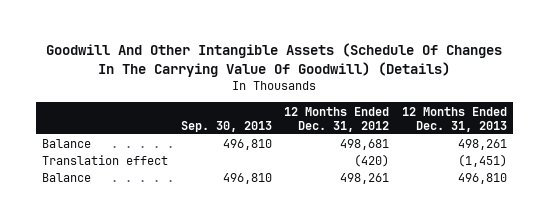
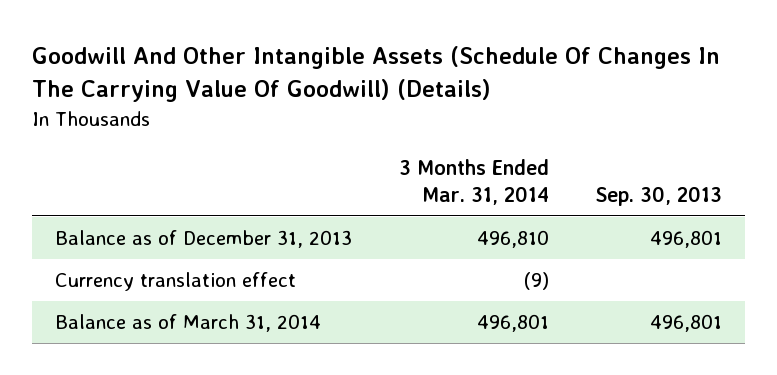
- | Sep. 30, 2013 | 12 Months Ended Dec. 31, 2012 | 12 Months Ended Dec. 31, 2013
+ | 3 Months Ended Mar. 31, 2014 | Sep. 30, 2013
- Balance | 496,810 | 498,681 | 498,261
- Translation effect | | (420) | (1,451)
- Balance | 496,810 | 498,261 | 496,810
+ Balance as of December 31, 2013 | 496,810 | 496,801
+ Currency translation effect | (9) |
+ Balance as of March 31, 2014 | 496,801 | 496,801

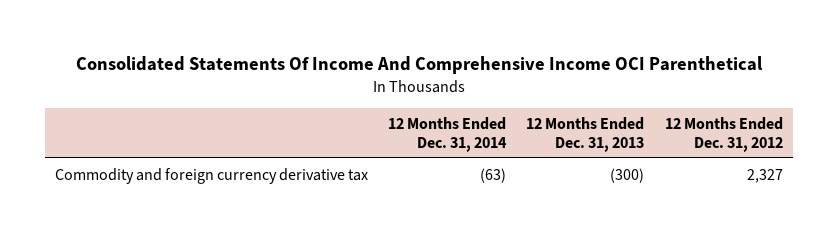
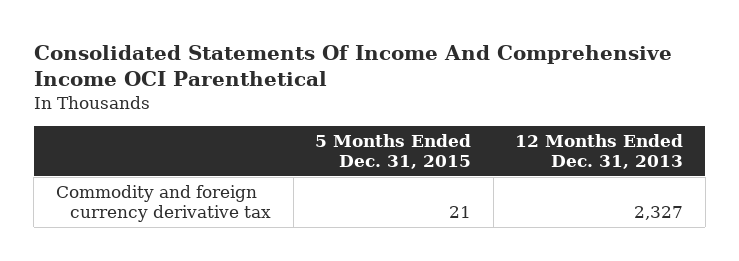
- | 12 Months Ended Dec. 31, 2014 | 12 Months Ended Dec. 31, 2013 | 12 Months Ended Dec. 31, 2012
+ | 5 Months Ended Dec. 31, 2015 | 12 Months Ended Dec. 31, 2013
- Commodity and foreign currency derivative tax | (63) | (300) | 2,327
+ Commodity and foreign currency derivative tax | 21 | 2,327

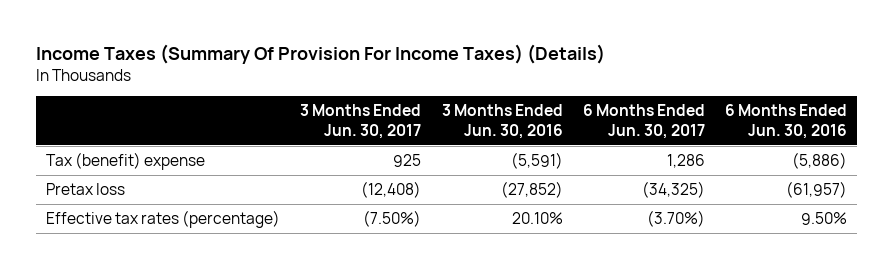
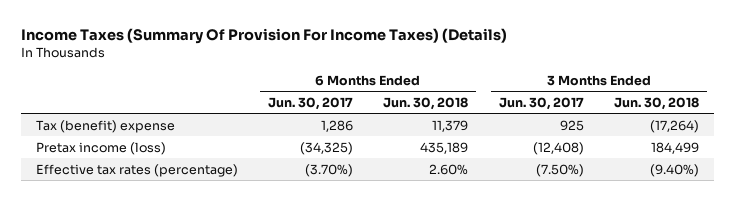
- | 3 Months Ended Jun. 30, 2017 | 3 Months Ended Jun. 30, 2016 | 6 Months Ended Jun. 30, 2017 | 6 Months Ended Jun. 30, 2016
+ | 6 Months Ended Jun. 30, 2017 | 6 Months Ended Jun. 30, 2018 | 3 Months Ended Jun. 30, 2017 | 3 Months Ended Jun. 30, 2018
- Pretax loss | (12,408) | (27,852) | (34,325) | (61,957)
+ Pretax income (loss) | (34,325) | 435,189 | (12,408) | 184,499

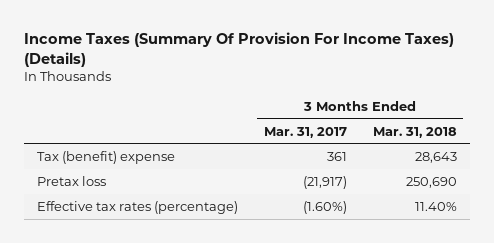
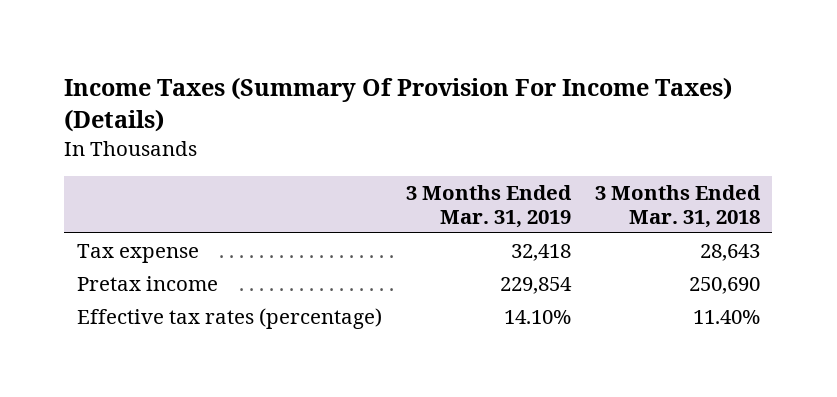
- | 3 Months Ended Mar. 31, 2017 | 3 Months Ended Mar. 31, 2018
+ | 3 Months Ended Mar. 31, 2019 | 3 Months Ended Mar. 31, 2018
- Tax (benefit) expense | 361 | 28,643
- Pretax loss | (21,917) | 250,690
+ Tax expense | 32,418 | 28,643
+ Pretax income | 229,854 | 250,690

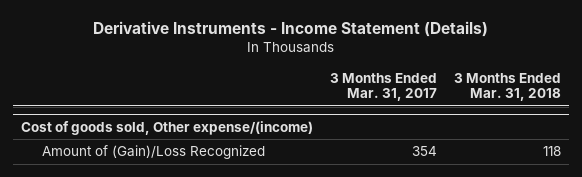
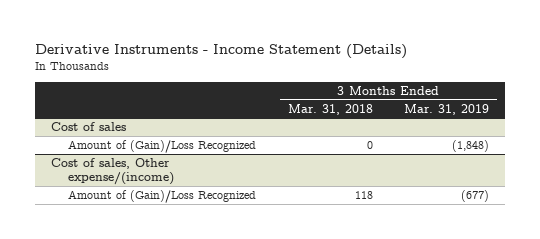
- | 3 Months Ended Mar. 31, 2017 | 3 Months Ended Mar. 31, 2018
+ | 3 Months Ended Mar. 31, 2018 | 3 Months Ended Mar. 31, 2019
- Cost of goods sold, Other expense/(income)
+ Cost of sales
+ Amount of (Gain)/Loss Recognized | 0 | (1,848)
+ Cost of sales, Other expense/(income)

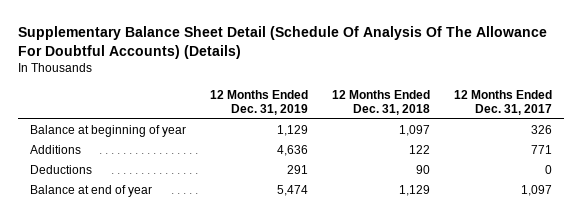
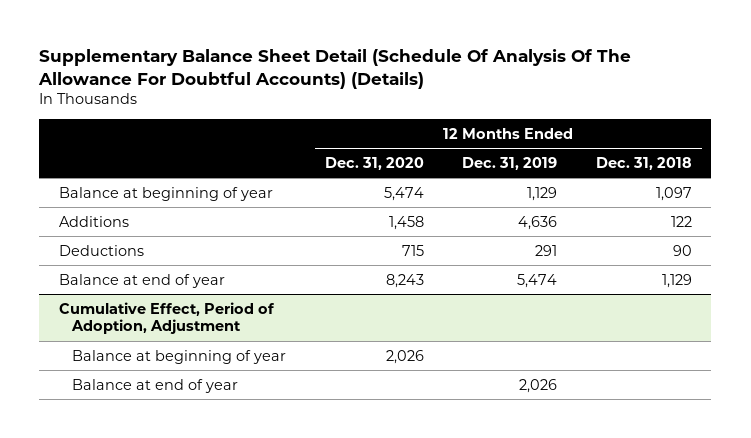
- | 12 Months Ended Dec. 31, 2019 | 12 Months Ended Dec. 31, 2018 | 12 Months Ended Dec. 31, 2017
+ | 12 Months Ended Dec. 31, 2020 | 12 Months Ended Dec. 31, 2019 | 12 Months Ended Dec. 31, 2018
+ Cumulative Effect, Period of Adoption, Adjustment
+ Balance at beginning of year | 2,026 | |
+ Balance at end of year | | 2,026 |

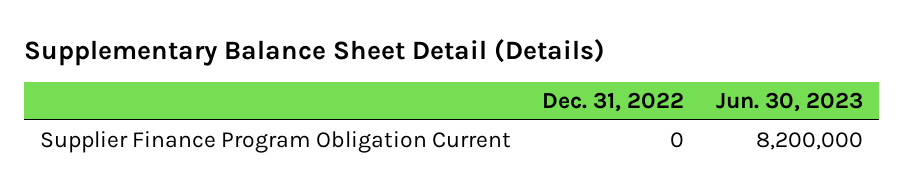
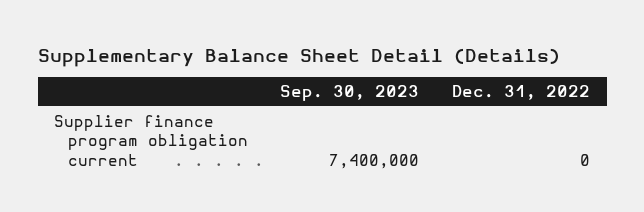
- | Dec. 31, 2022 | Jun. 30, 2023
+ | Sep. 30, 2023 | Dec. 31, 2022
- Supplier Finance Program Obligation Current | 0 | 8,200,000
+ Supplier finance program obligation current | 7,400,000 | 0

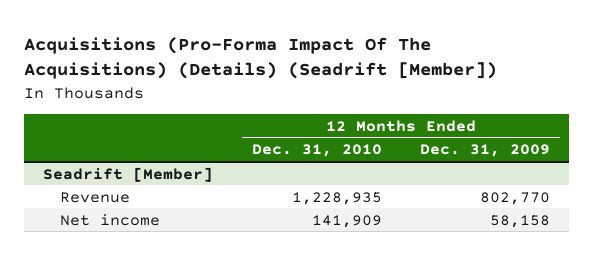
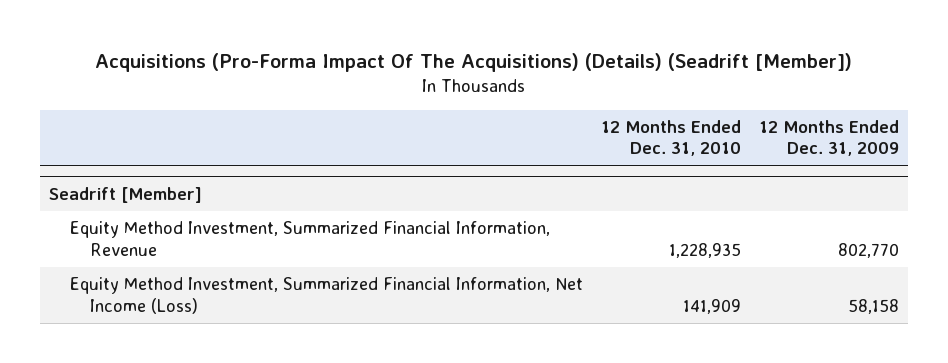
@ Seadrift [Member]
- Revenue | 1,228,935 | 802,770
- Net income | 141,909 | 58,158
+ Equity Method Investment, Summarized Financial Information, Revenue | 1,228,935 | 802,770
+ Equity Method Investment, Summarized Financial Information, Net Income (Loss) | 141,909 | 58,158

